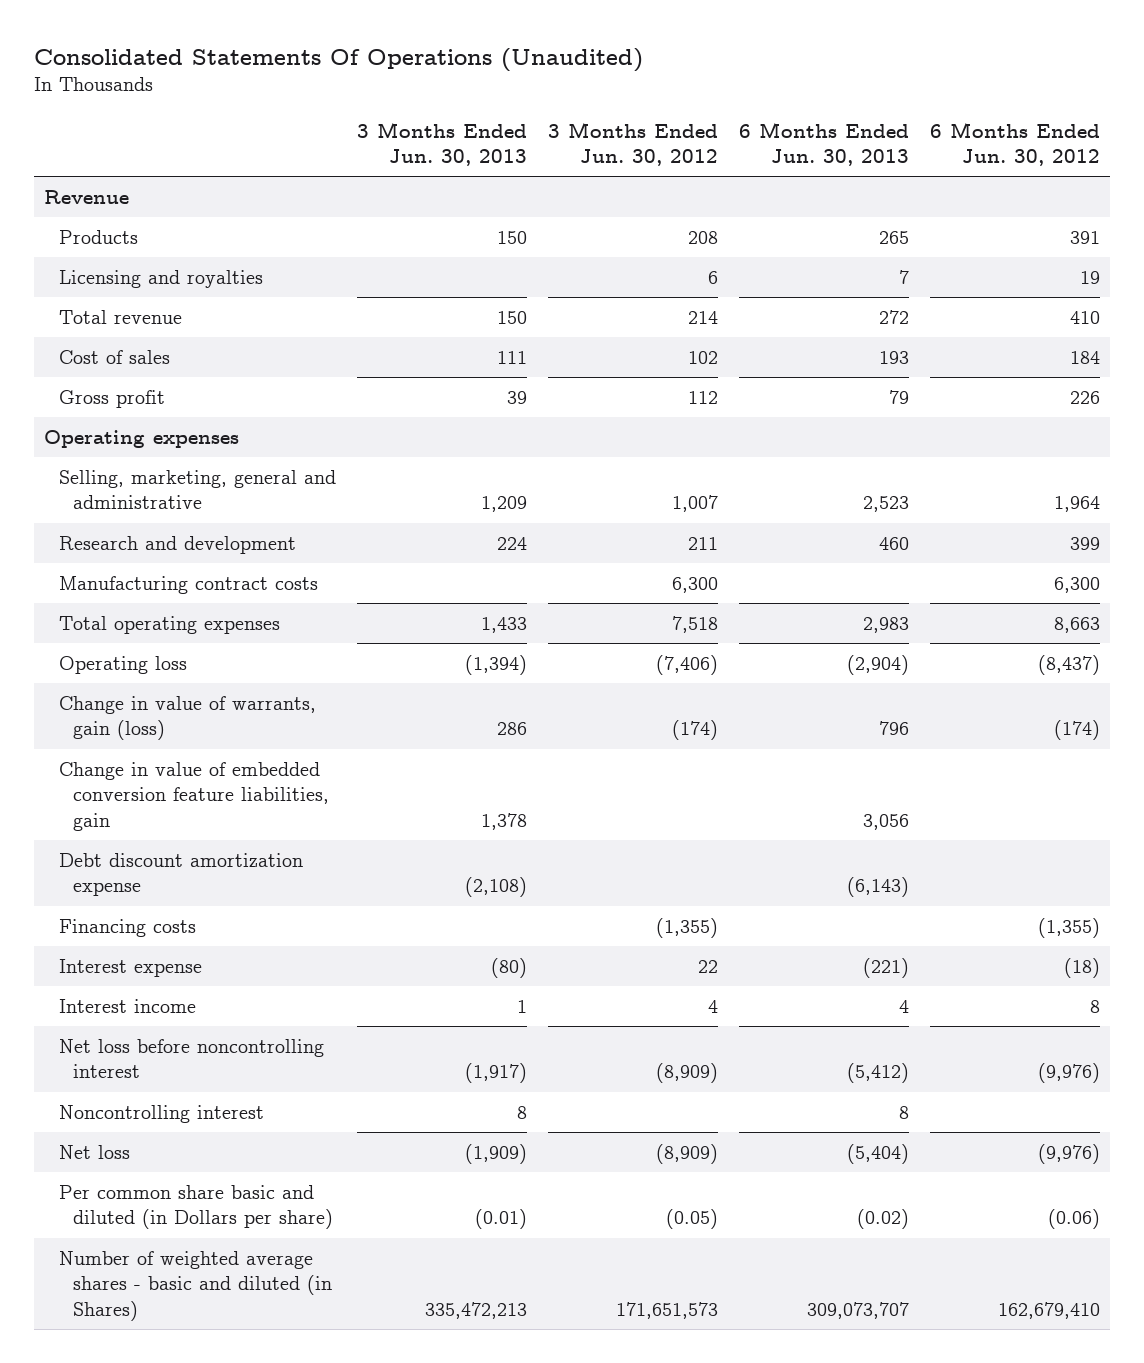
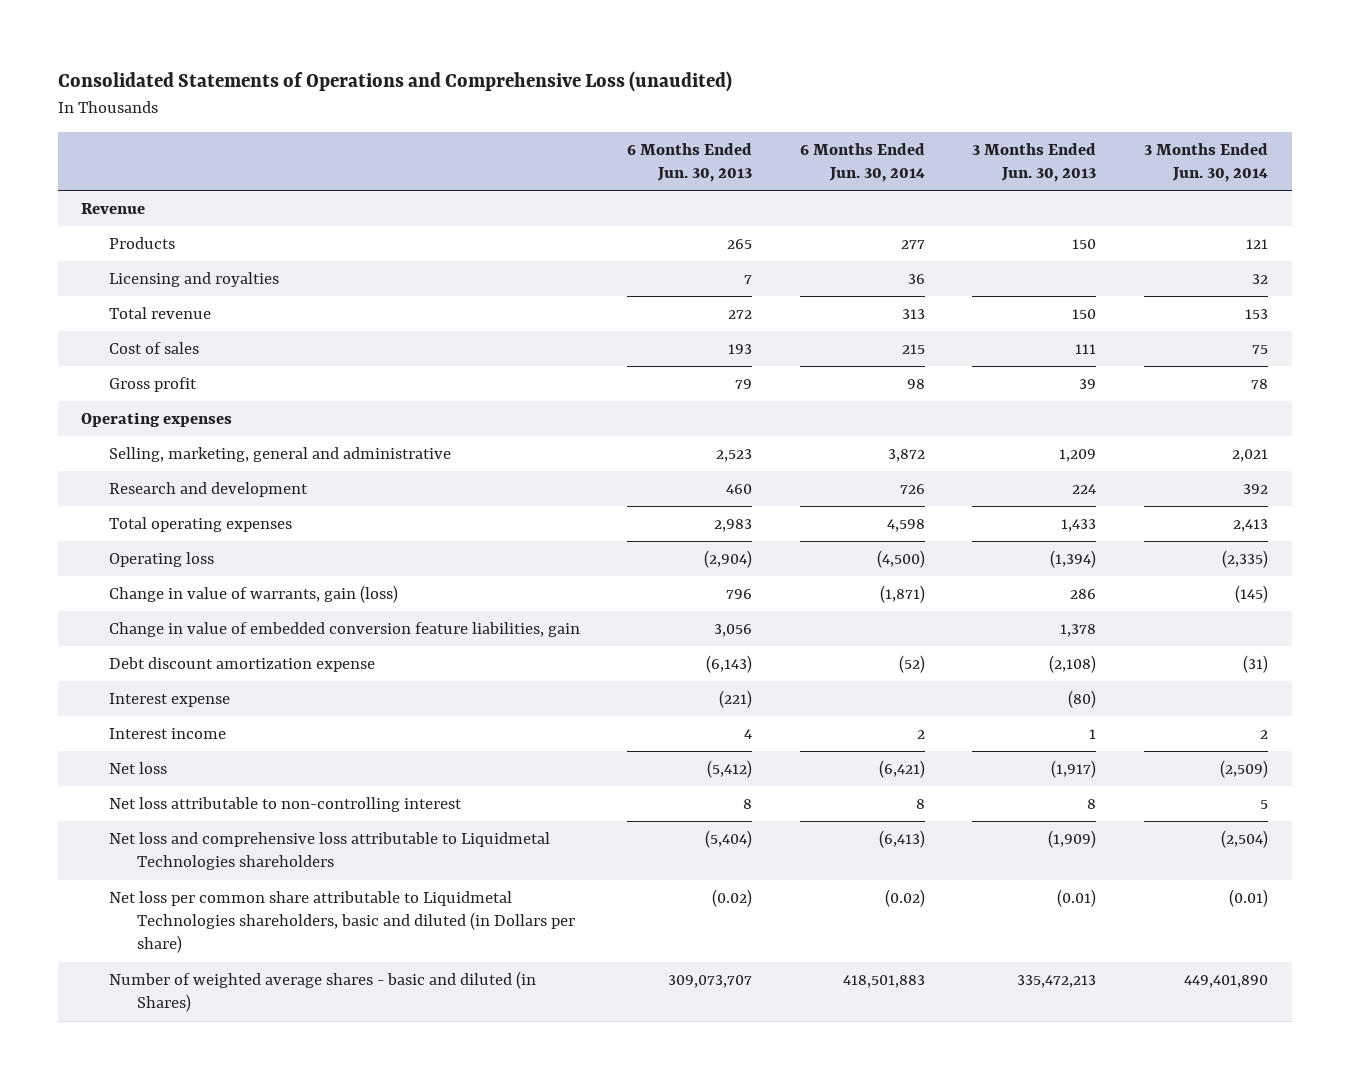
- Consolidated Statements Of Operations (Unaudited)
+ Consolidated Statements of Operations and Comprehensive Loss (unaudited)
- | 3 Months Ended Jun. 30, 2013 | 3 Months Ended Jun. 30, 2012 | 6 Months Ended Jun. 30, 2013 | 6 Months Ended Jun. 30, 2012
+ | 6 Months Ended Jun. 30, 2013 | 6 Months Ended Jun. 30, 2014 | 3 Months Ended Jun. 30, 2013 | 3 Months Ended Jun. 30, 2014
- Manufacturing contract costs | | 6,300 | | 6,300
- Financing costs | | (1,355) | | (1,355)
- Net loss before noncontrolling interest | (1,917) | (8,909) | (5,412) | (9,976)
- Noncontrolling interest | 8 | | 8 |
- Net loss | (1,909) | (8,909) | (5,404) | (9,976)
- Per common share basic and diluted (in Dollars per share) | (0.01) | (0.05) | (0.02) | (0.06)
+ Net loss | (5,412) | (6,421) | (1,917) | (2,509)
+ Net loss attributable to non-controlling interest | 8 | 8 | 8 | 5
+ Net loss and comprehensive loss attributable to Liquidmetal Technologies shareholders | (5,404) | (6,413) | (1,909) | (2,504)
+ Net loss per common share attributable to Liquidmetal Technologies shareholders, basic and diluted (in Dollars per share) | (0.02) | (0.02) | (0.01) | (0.01)

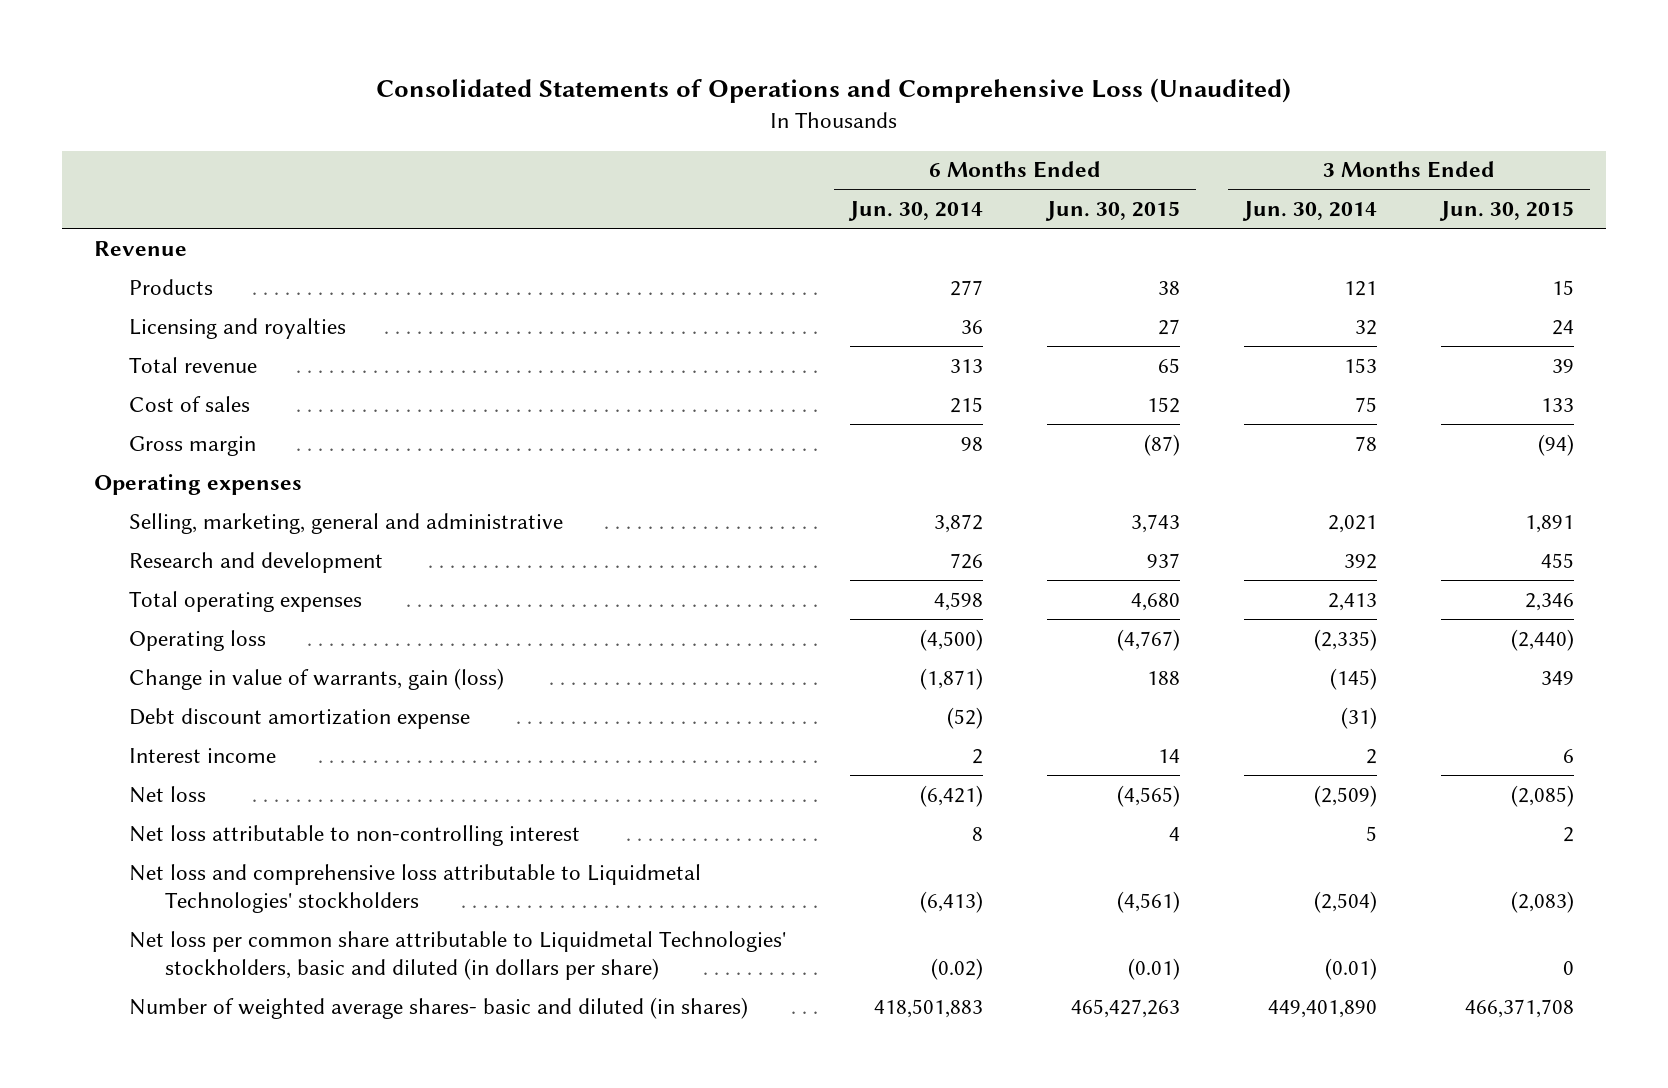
- Consolidated Statements of Operations and Comprehensive Loss (unaudited)
+ Consolidated Statements of Operations and Comprehensive Loss (Unaudited)
- | 6 Months Ended Jun. 30, 2013 | 6 Months Ended Jun. 30, 2014 | 3 Months Ended Jun. 30, 2013 | 3 Months Ended Jun. 30, 2014
+ | 6 Months Ended Jun. 30, 2014 | 6 Months Ended Jun. 30, 2015 | 3 Months Ended Jun. 30, 2014 | 3 Months Ended Jun. 30, 2015
- Gross profit | 79 | 98 | 39 | 78
+ Gross margin | 98 | (87) | 78 | (94)
- Change in value of embedded conversion feature liabilities, gain | 3,056 | | 1,378 |
- Interest expense | (221) | | (80) |
- Net loss and comprehensive loss attributable to Liquidmetal Technologies shareholders | (5,404) | (6,413) | (1,909) | (2,504)
- Net loss per common share attributable to Liquidmetal Technologies shareholders, basic and diluted (in Dollars per share) | (0.02) | (0.02) | (0.01) | (0.01)
- Number of weighted average shares - basic and diluted (in Shares) | 309,073,707 | 418,501,883 | 335,472,213 | 449,401,890
+ Net loss and comprehensive loss attributable to Liquidmetal Technologies' stockholders | (6,413) | (4,561) | (2,504) | (2,083)
+ Net loss per common share attributable to Liquidmetal Technologies' stockholders, basic and diluted (in dollars per share) | (0.02) | (0.01) | (0.01) | 0
+ Number of weighted average shares- basic and diluted (in shares) | 418,501,883 | 465,427,263 | 449,401,890 | 466,371,708

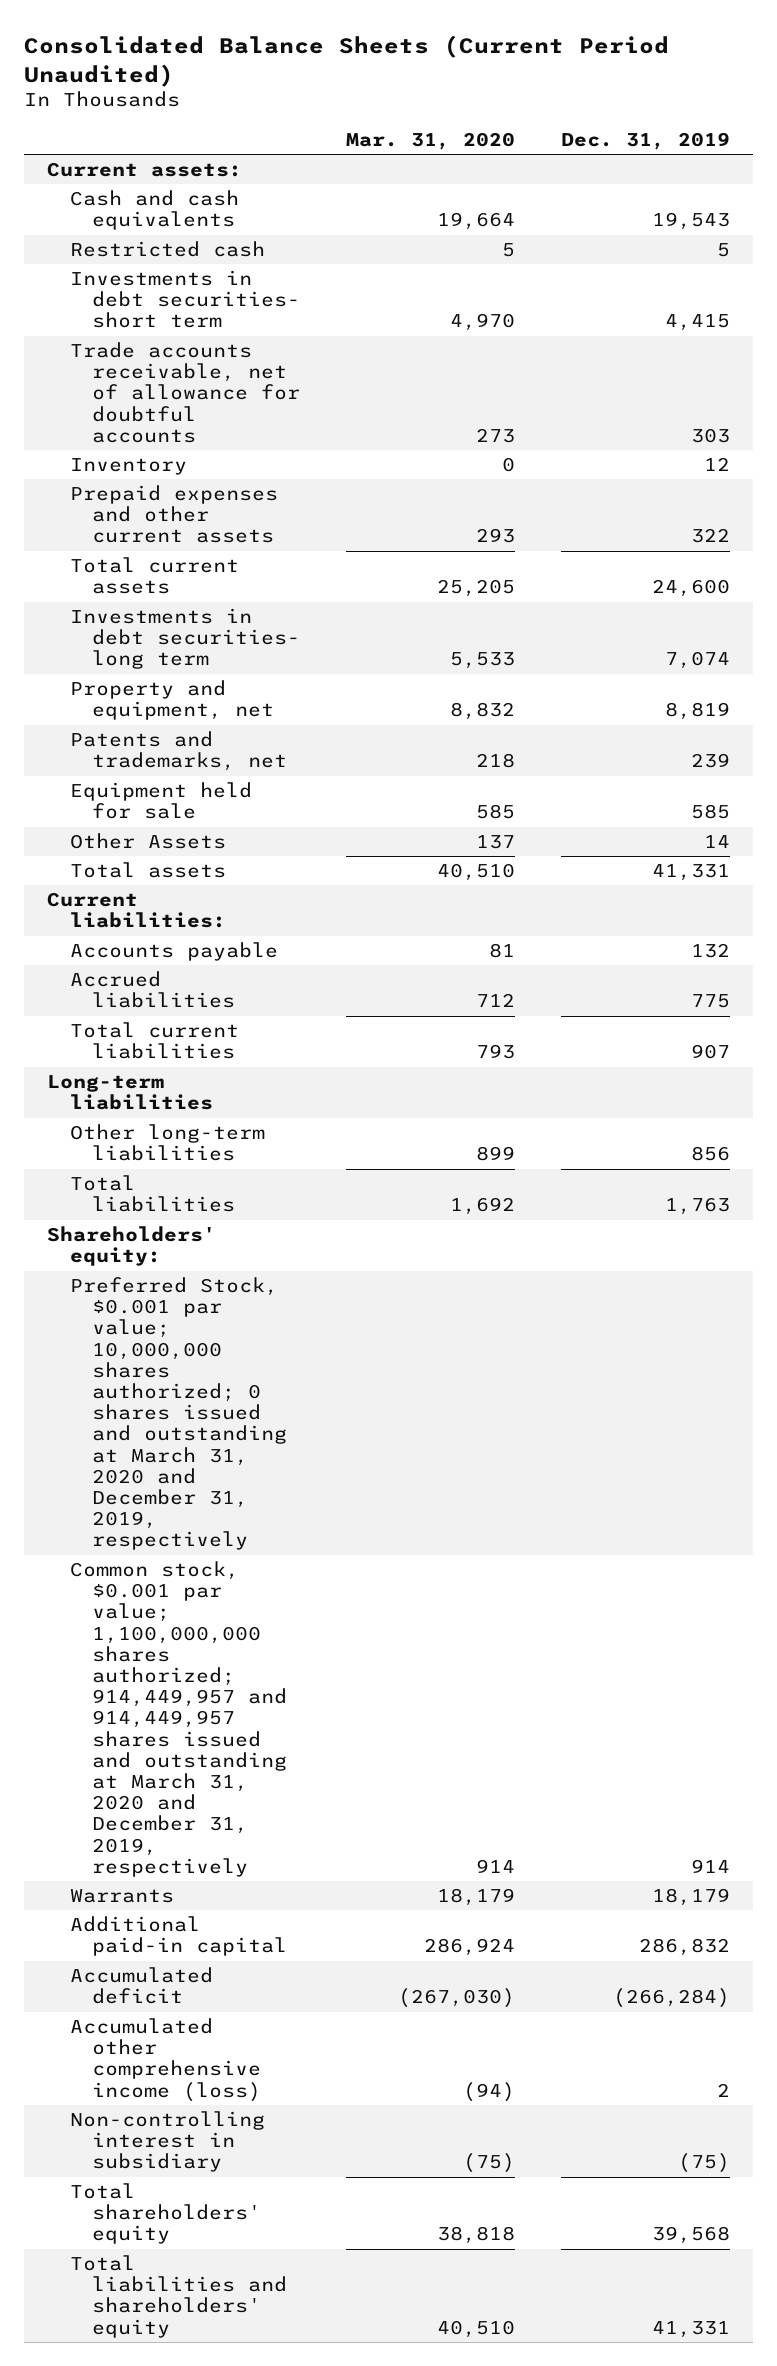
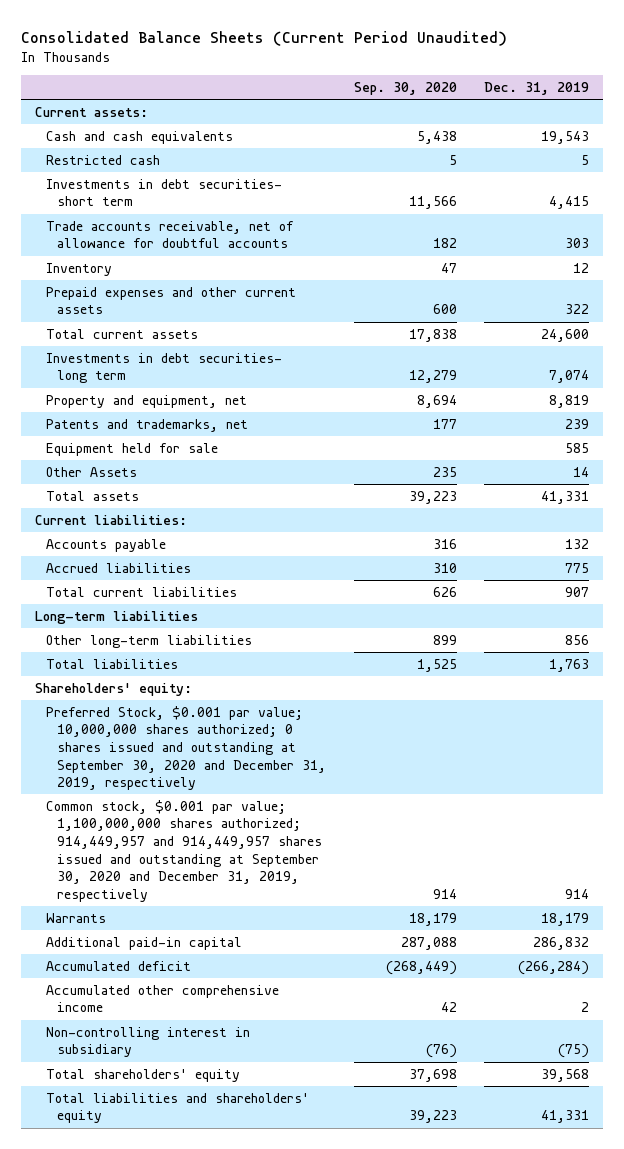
- | Mar. 31, 2020 | Dec. 31, 2019
+ | Sep. 30, 2020 | Dec. 31, 2019
- Preferred Stock, $0.001 par value; 10,000,000 shares authorized; 0 shares issued and outstanding at March 31, 2020 and December 31, 2019, respectively
- Common stock, $0.001 par value; 1,100,000,000 shares authorized; 914,449,957 and 914,449,957 shares issued and outstanding at March 31, 2020 and December 31, 2019, respectively | 914 | 914
+ Preferred Stock, $0.001 par value; 10,000,000 shares authorized; 0 shares issued and outstanding at September 30, 2020 and December 31, 2019, respectively
+ Common stock, $0.001 par value; 1,100,000,000 shares authorized; 914,449,957 and 914,449,957 shares issued and outstanding at September 30, 2020 and December 31, 2019, respectively | 914 | 914
- Accumulated other comprehensive income (loss) | (94) | 2
+ Accumulated other comprehensive income | 42 | 2

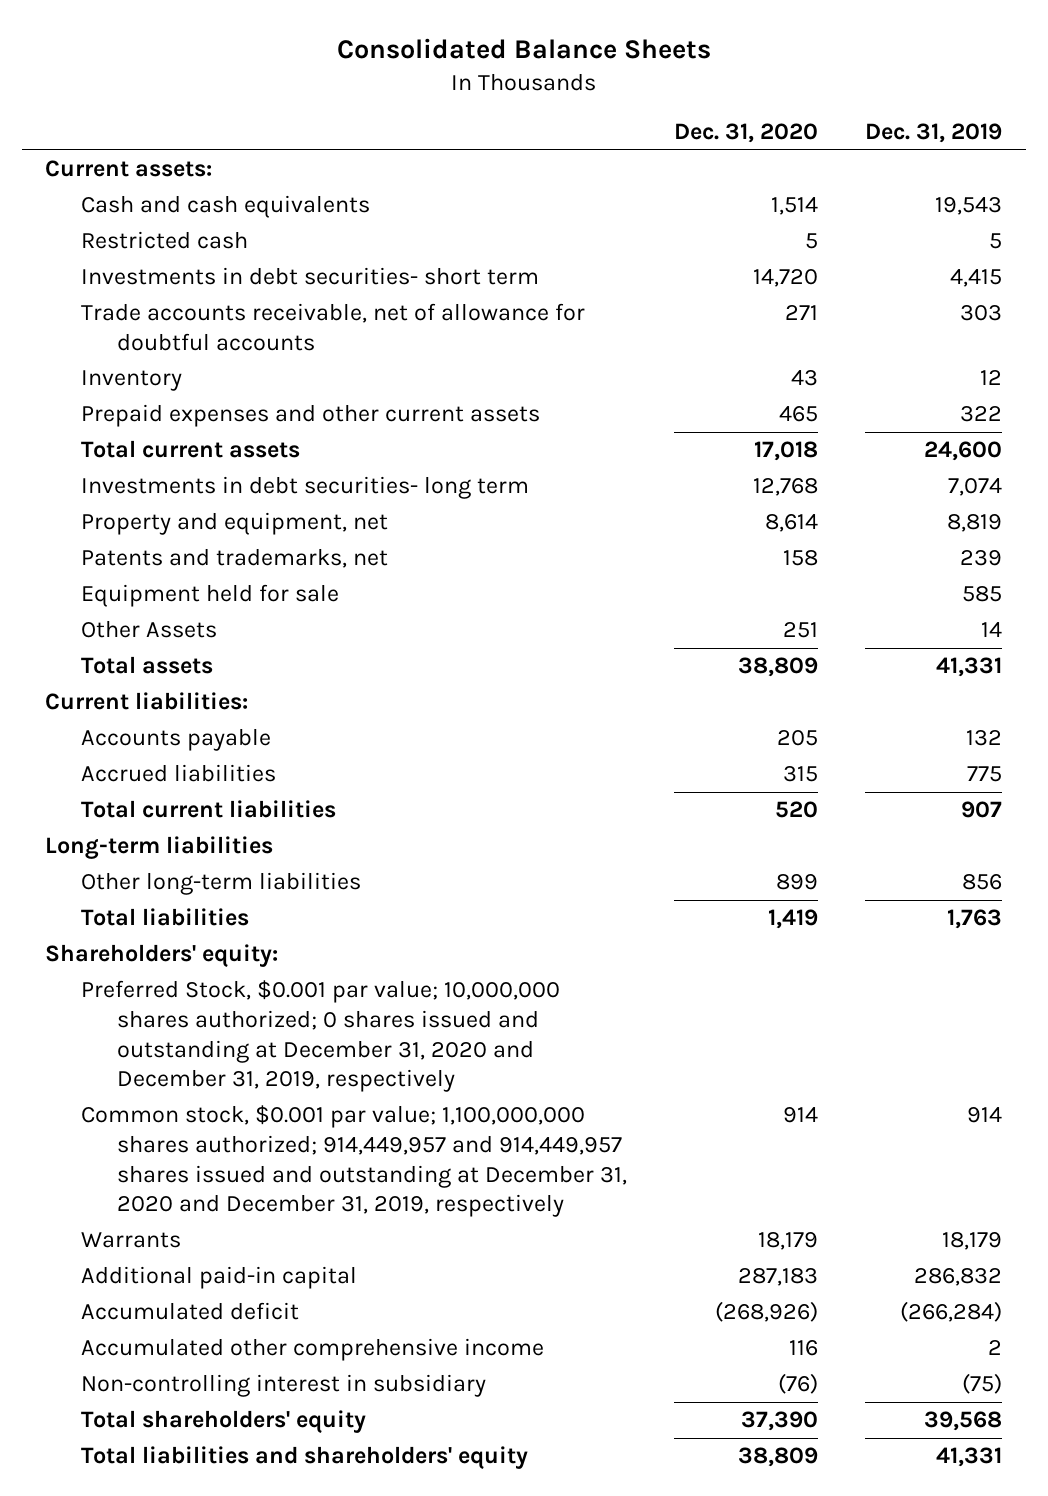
- Consolidated Balance Sheets (Current Period Unaudited)
+ Consolidated Balance Sheets
- | Sep. 30, 2020 | Dec. 31, 2019
+ | Dec. 31, 2020 | Dec. 31, 2019
- Preferred Stock, $0.001 par value; 10,000,000 shares authorized; 0 shares issued and outstanding at September 30, 2020 and December 31, 2019, respectively
- Common stock, $0.001 par value; 1,100,000,000 shares authorized; 914,449,957 and 914,449,957 shares issued and outstanding at September 30, 2020 and December 31, 2019, respectively | 914 | 914
+ Preferred Stock, $0.001 par value; 10,000,000 shares authorized; 0 shares issued and outstanding at December 31, 2020 and December 31, 2019, respectively
+ Common stock, $0.001 par value; 1,100,000,000 shares authorized; 914,449,957 and 914,449,957 shares issued and outstanding at December 31, 2020 and December 31, 2019, respectively | 914 | 914

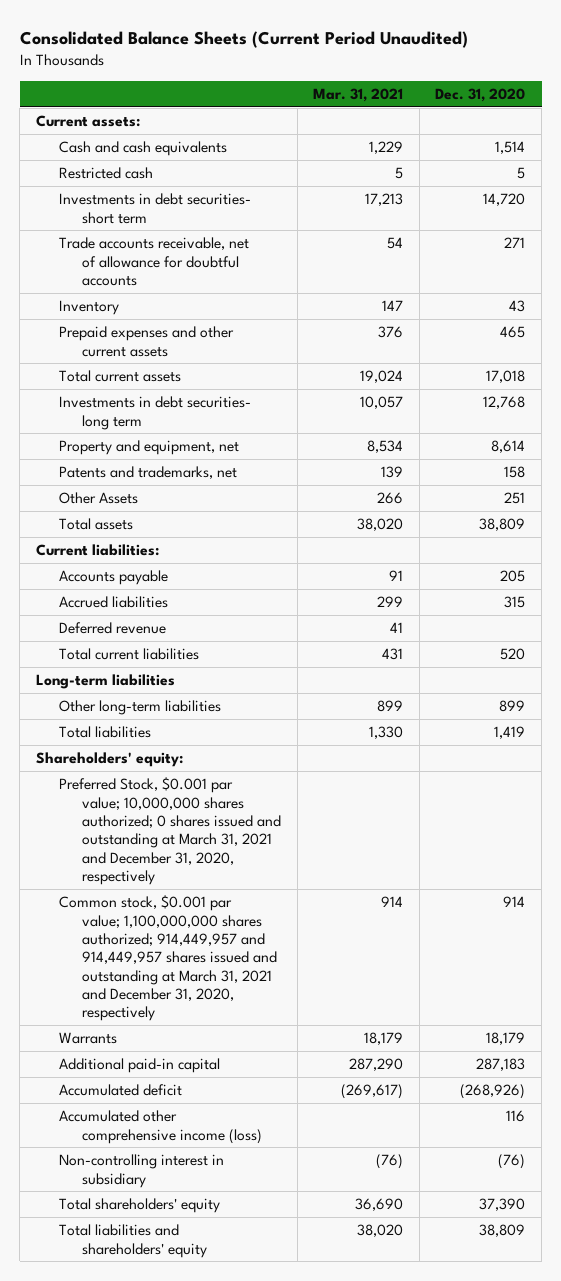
- Consolidated Balance Sheets
+ Consolidated Balance Sheets (Current Period Unaudited)
- | Dec. 31, 2020 | Dec. 31, 2019
+ | Mar. 31, 2021 | Dec. 31, 2020
- Equipment held for sale | | 585
+ Deferred revenue | 41 |
- Preferred Stock, $0.001 par value; 10,000,000 shares authorized; 0 shares issued and outstanding at December 31, 2020 and December 31, 2019, respectively
- Common stock, $0.001 par value; 1,100,000,000 shares authorized; 914,449,957 and 914,449,957 shares issued and outstanding at December 31, 2020 and December 31, 2019, respectively | 914 | 914
+ Preferred Stock, $0.001 par value; 10,000,000 shares authorized; 0 shares issued and outstanding at March 31, 2021 and December 31, 2020, respectively
+ Common stock, $0.001 par value; 1,100,000,000 shares authorized; 914,449,957 and 914,449,957 shares issued and outstanding at March 31, 2021 and December 31, 2020, respectively | 914 | 914
- Accumulated other comprehensive income | 116 | 2
+ Accumulated other comprehensive income (loss) | | 116

